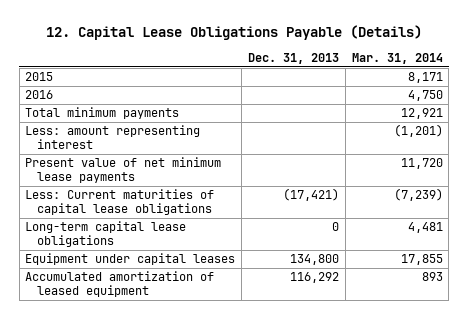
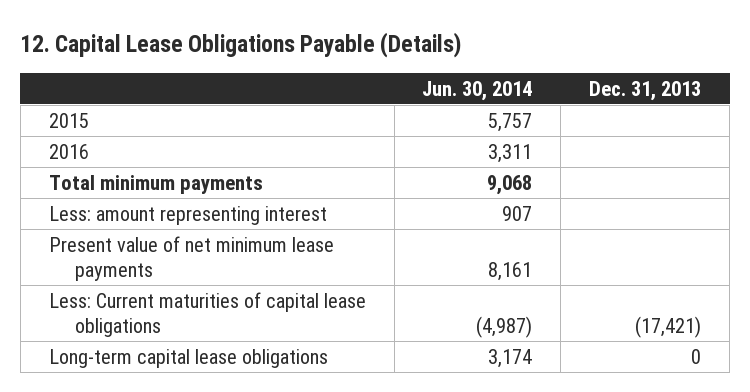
- | Dec. 31, 2013 | Mar. 31, 2014
+ | Jun. 30, 2014 | Dec. 31, 2013
- Equipment under capital leases | 134,800 | 17,855
- Accumulated amortization of leased equipment | 116,292 | 893

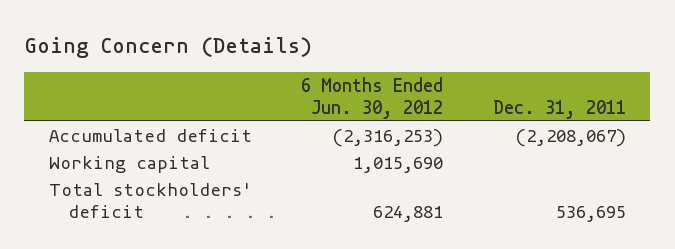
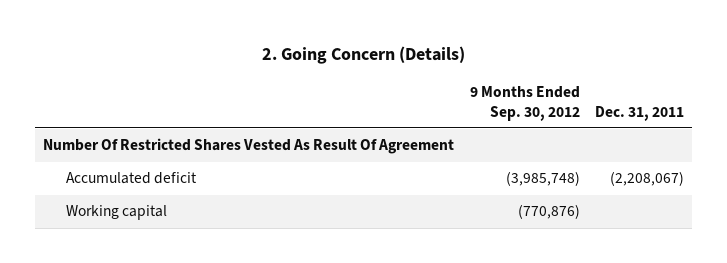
- Going Concern (Details)
+ 2. Going Concern (Details)
- | 6 Months Ended Jun. 30, 2012 | Dec. 31, 2011
+ | 9 Months Ended Sep. 30, 2012 | Dec. 31, 2011
+ Number Of Restricted Shares Vested As Result Of Agreement
- Total stockholders' deficit | 624,881 | 536,695

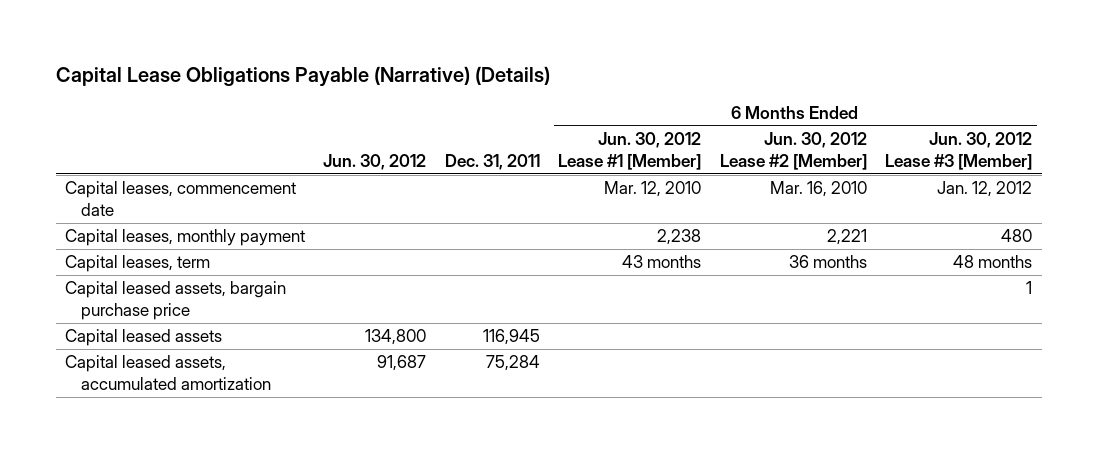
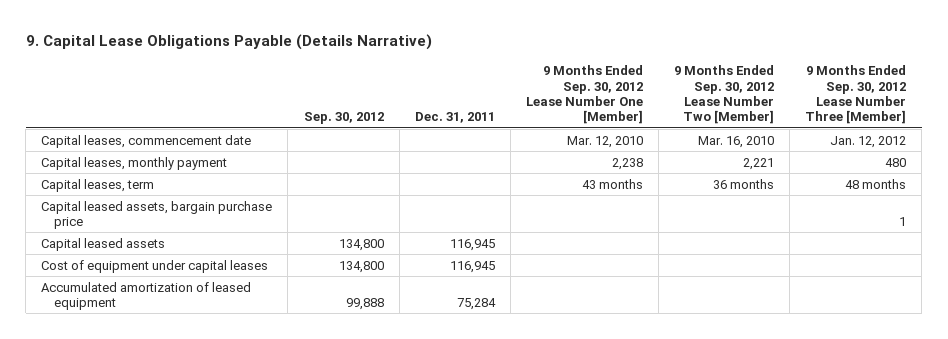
- Capital Lease Obligations Payable (Narrative) (Details)
+ 9. Capital Lease Obligations Payable (Details Narrative)
- | Jun. 30, 2012 | Dec. 31, 2011 | 6 Months Ended Jun. 30, 2012 Lease #1 [Member] | 6 Months Ended Jun. 30, 2012 Lease #2 [Member] | 6 Months Ended Jun. 30, 2012 Lease #3 [Member]
+ | Sep. 30, 2012 | Dec. 31, 2011 | 9 Months Ended Sep. 30, 2012 Lease Number One [Member] | 9 Months Ended Sep. 30, 2012 Lease Number Two [Member] | 9 Months Ended Sep. 30, 2012 Lease Number Three [Member]
- Capital leased assets, accumulated amortization | 91,687 | 75,284 | | |
+ Cost of equipment under capital leases | 134,800 | 116,945 | | |
+ Accumulated amortization of leased equipment | 99,888 | 75,284 | | |

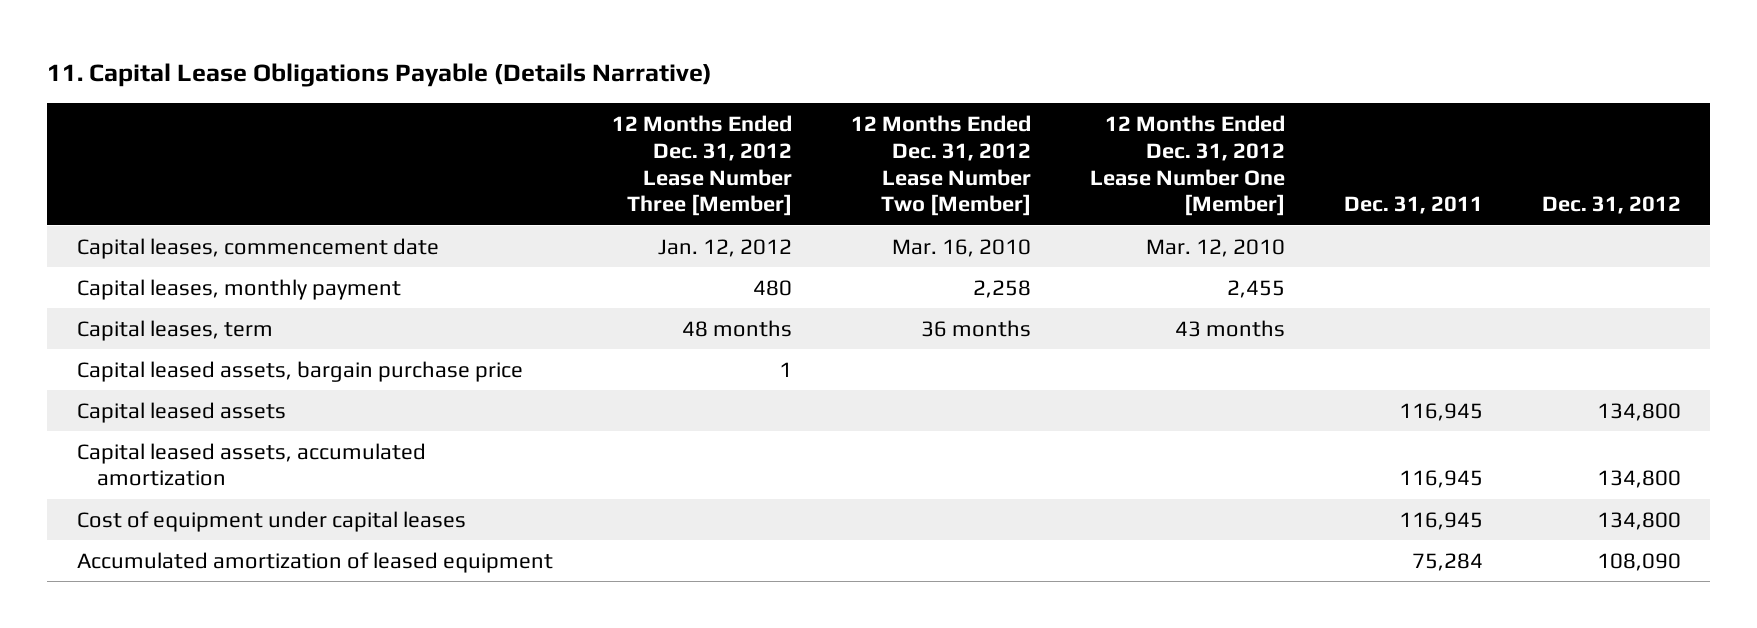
- 9. Capital Lease Obligations Payable (Details Narrative)
+ 11. Capital Lease Obligations Payable (Details Narrative)
- | Sep. 30, 2012 | Dec. 31, 2011 | 9 Months Ended Sep. 30, 2012 Lease Number One [Member] | 9 Months Ended Sep. 30, 2012 Lease Number Two [Member] | 9 Months Ended Sep. 30, 2012 Lease Number Three [Member]
+ | 12 Months Ended Dec. 31, 2012 Lease Number Three [Member] | 12 Months Ended Dec. 31, 2012 Lease Number Two [Member] | 12 Months Ended Dec. 31, 2012 Lease Number One [Member] | Dec. 31, 2011 | Dec. 31, 2012
+ Capital leased assets, accumulated amortization | | | | 116,945 | 134,800

